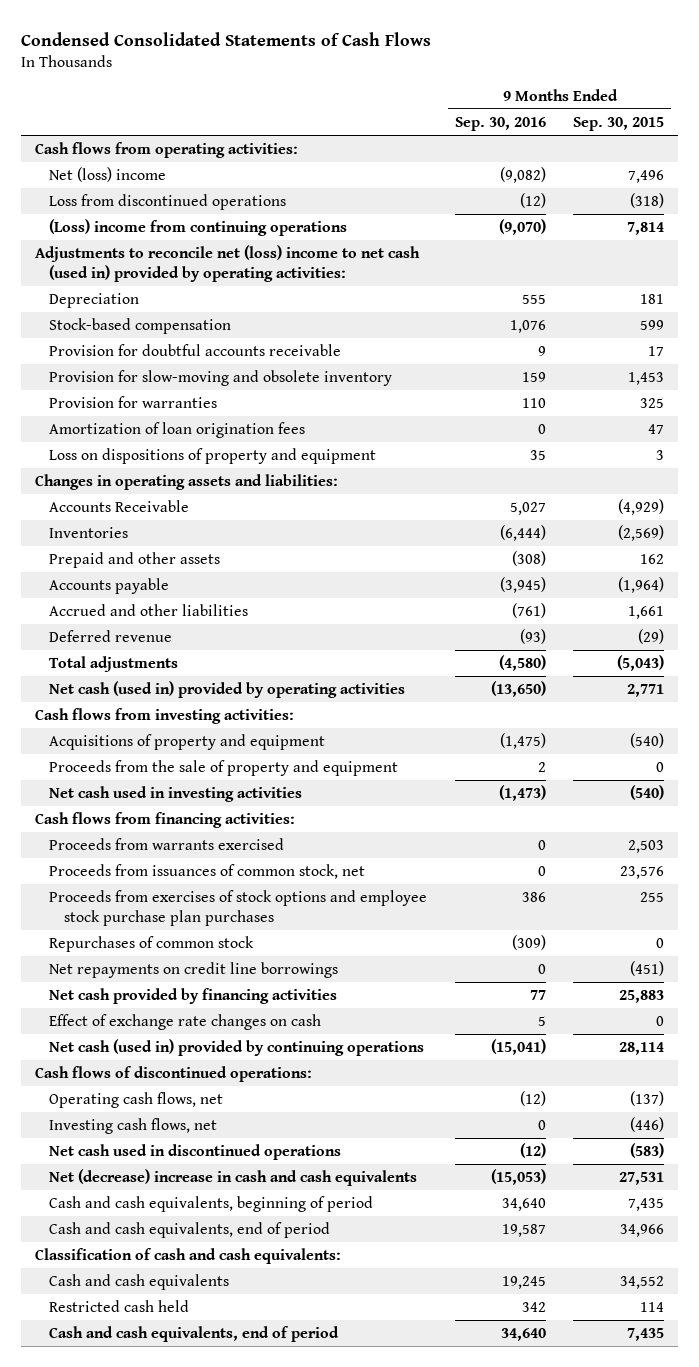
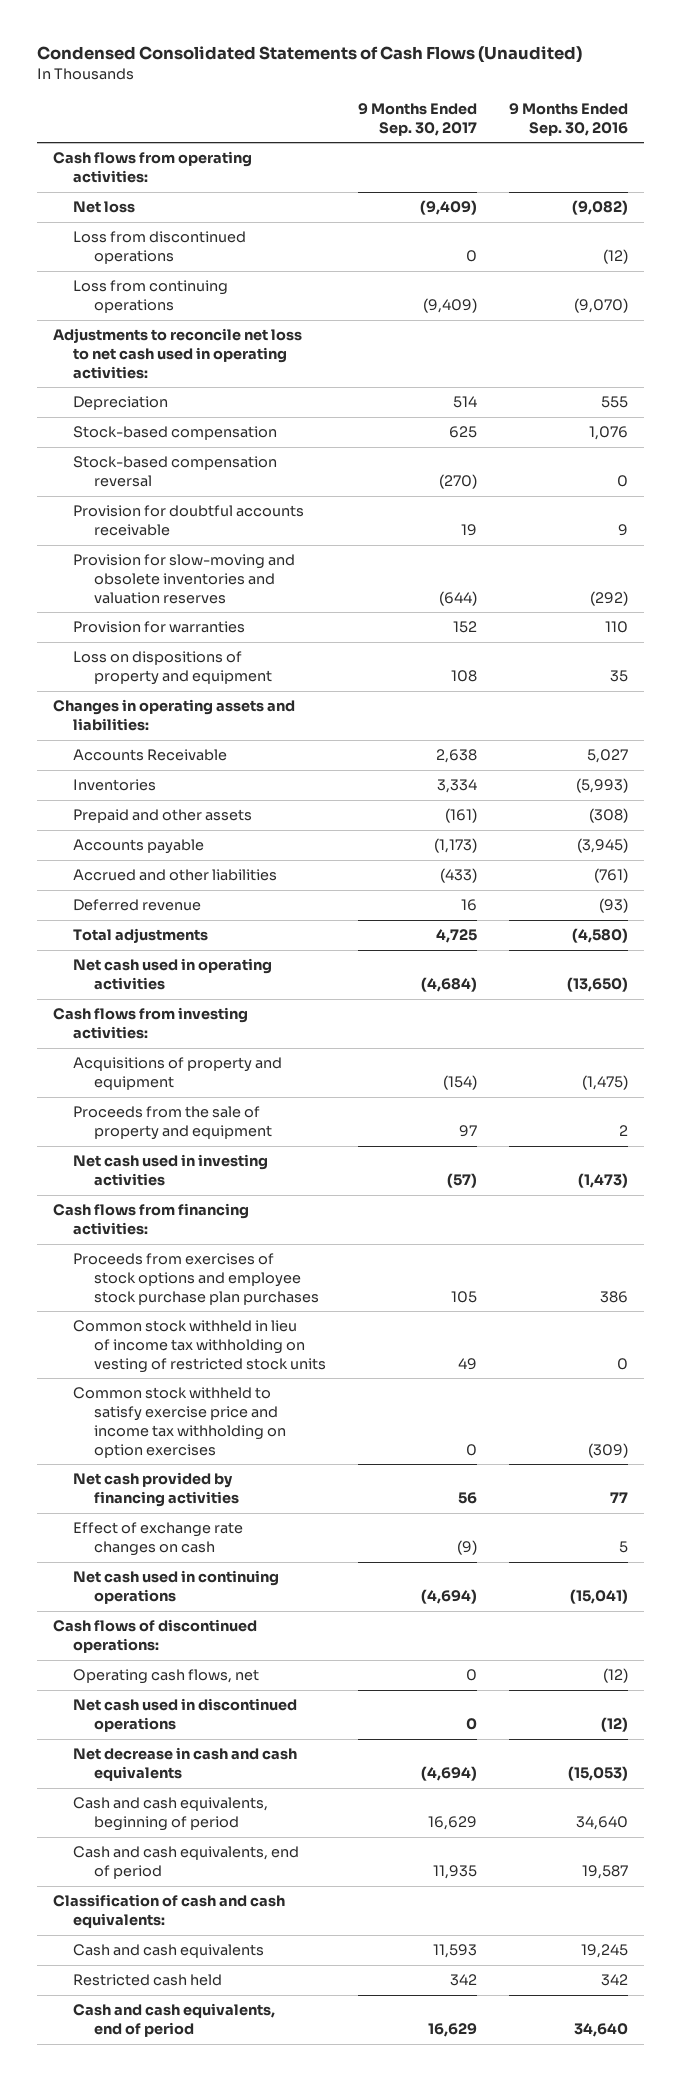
- Condensed Consolidated Statements of Cash Flows
+ Condensed Consolidated Statements of Cash Flows (Unaudited)
- | 9 Months Ended Sep. 30, 2016 | 9 Months Ended Sep. 30, 2015
+ | 9 Months Ended Sep. 30, 2017 | 9 Months Ended Sep. 30, 2016
- Net (loss) income | (9,082) | 7,496
+ Net loss | (9,409) | (9,082)
- (Loss) income from continuing operations | (9,070) | 7,814
- Adjustments to reconcile net (loss) income to net cash (used in) provided by operating activities:
+ Loss from continuing operations | (9,409) | (9,070)
+ Adjustments to reconcile net loss to net cash used in operating activities:
+ Stock-based compensation reversal | (270) | 0
- Provision for slow-moving and obsolete inventory | 159 | 1,453
+ Provision for slow-moving and obsolete inventories and valuation reserves | (644) | (292)
- Amortization of loan origination fees | 0 | 47
- Inventories | (6,444) | (2,569)
+ Inventories | 3,334 | (5,993)
- Net cash (used in) provided by operating activities | (13,650) | 2,771
+ Net cash used in operating activities | (4,684) | (13,650)
- Proceeds from warrants exercised | 0 | 2,503
- Proceeds from issuances of common stock, net | 0 | 23,576
- Repurchases of common stock | (309) | 0
- Net repayments on credit line borrowings | 0 | (451)
+ Common stock withheld in lieu of income tax withholding on vesting of restricted stock units | 49 | 0
+ Common stock withheld to satisfy exercise price and income tax withholding on option exercises | 0 | (309)
- Net cash (used in) provided by continuing operations | (15,041) | 28,114
+ Net cash used in continuing operations | (4,694) | (15,041)
- Investing cash flows, net | 0 | (446)
- Net (decrease) increase in cash and cash equivalents | (15,053) | 27,531
+ Net decrease in cash and cash equivalents | (4,694) | (15,053)

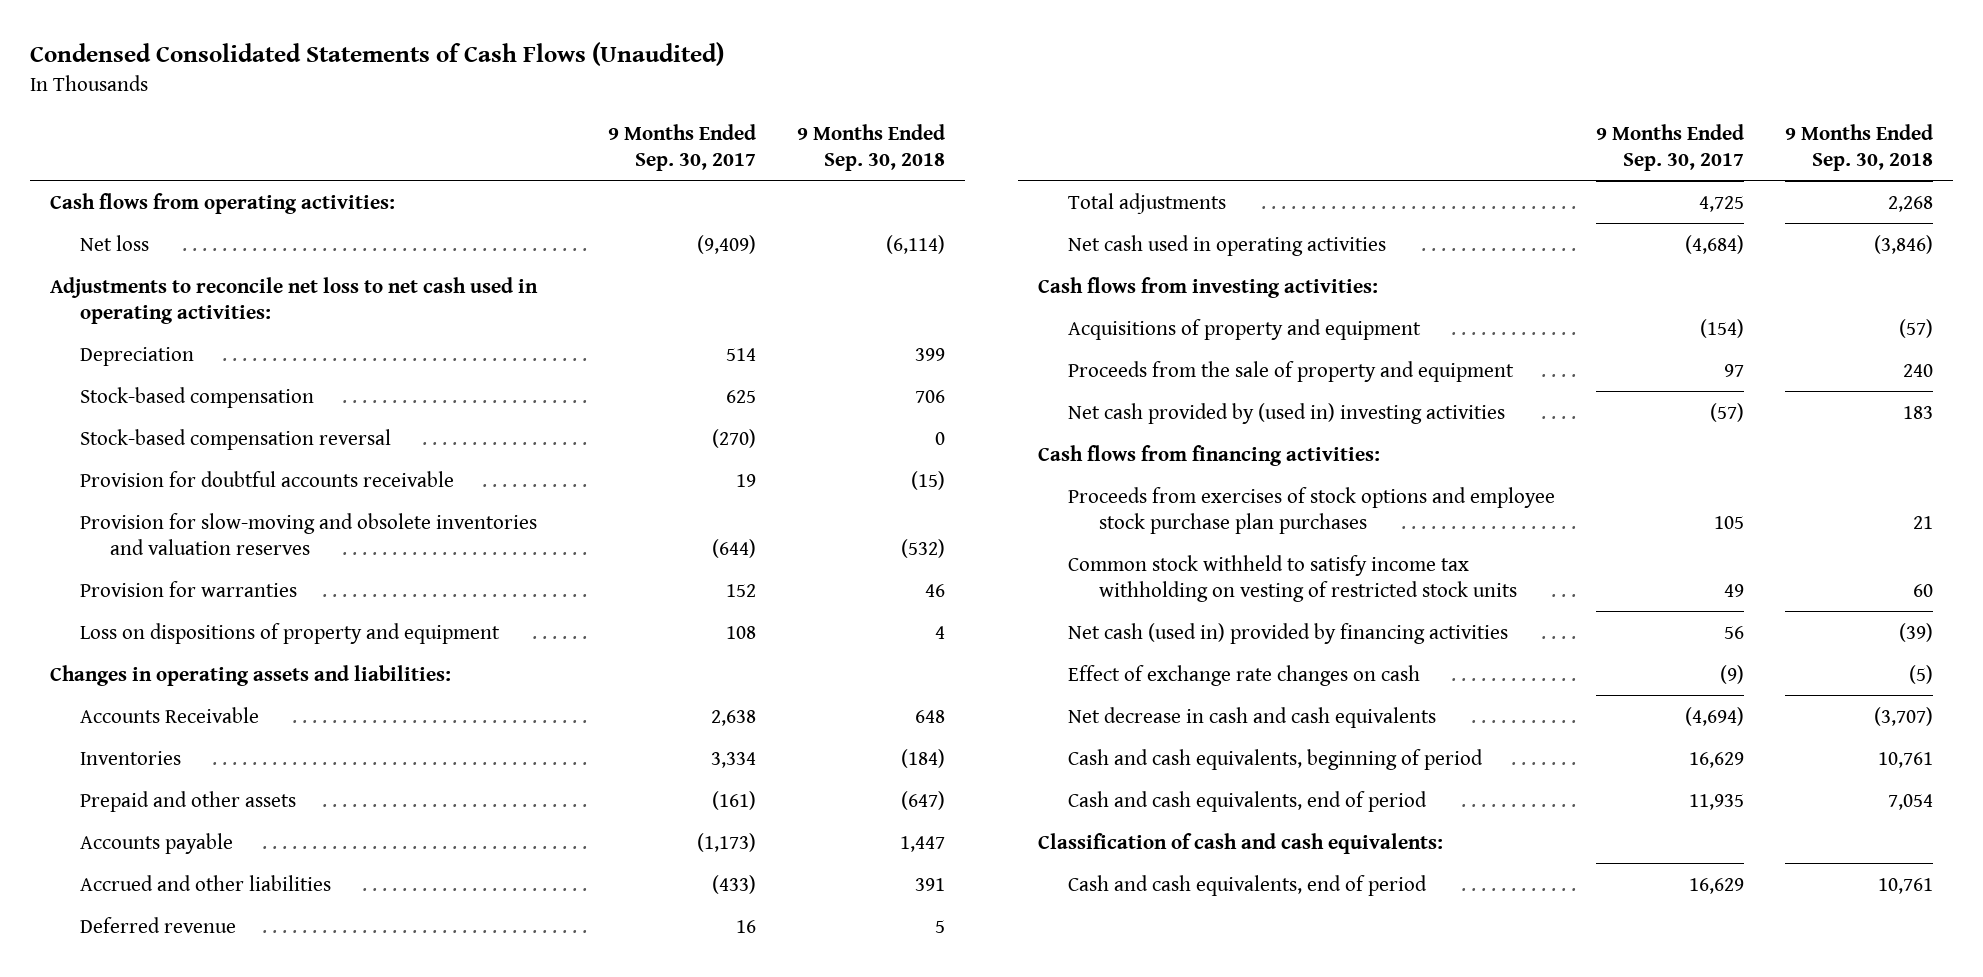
- | 9 Months Ended Sep. 30, 2017 | 9 Months Ended Sep. 30, 2016
+ | 9 Months Ended Sep. 30, 2017 | 9 Months Ended Sep. 30, 2018
- Loss from discontinued operations | 0 | (12)
- Loss from continuing operations | (9,409) | (9,070)
- Net cash used in investing activities | (57) | (1,473)
+ Net cash provided by (used in) investing activities | (57) | 183
- Common stock withheld in lieu of income tax withholding on vesting of restricted stock units | 49 | 0
- Common stock withheld to satisfy exercise price and income tax withholding on option exercises | 0 | (309)
- Net cash provided by financing activities | 56 | 77
+ Common stock withheld to satisfy income tax withholding on vesting of restricted stock units | 49 | 60
+ Net cash (used in) provided by financing activities | 56 | (39)
- Net cash used in continuing operations | (4,694) | (15,041)
- Cash flows of discontinued operations:
- Operating cash flows, net | 0 | (12)
- Net cash used in discontinued operations | 0 | (12)
- Cash and cash equivalents | 11,593 | 19,245
- Restricted cash held | 342 | 342

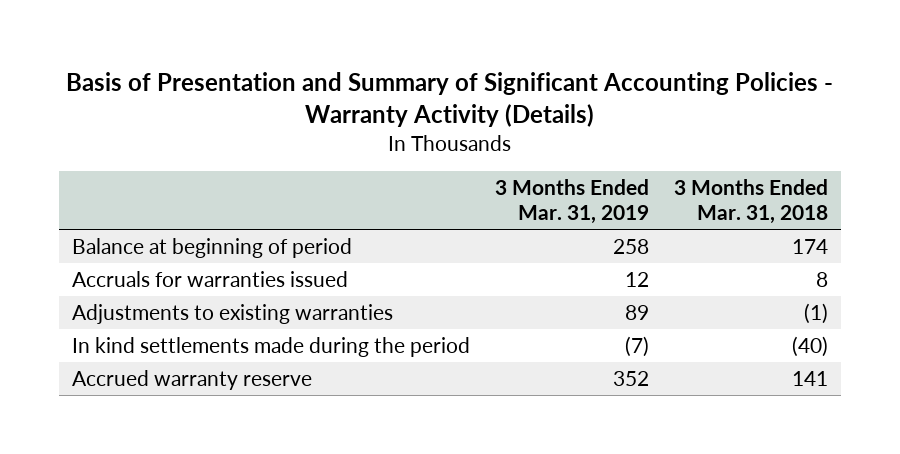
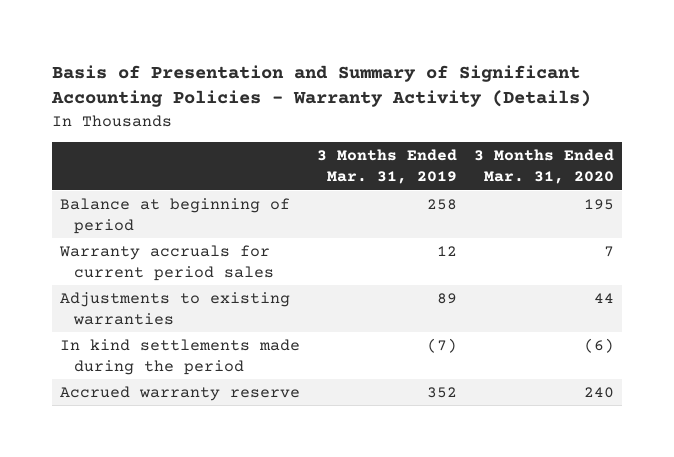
- | 3 Months Ended Mar. 31, 2019 | 3 Months Ended Mar. 31, 2018
+ | 3 Months Ended Mar. 31, 2019 | 3 Months Ended Mar. 31, 2020
- Accruals for warranties issued | 12 | 8
+ Warranty accruals for current period sales | 12 | 7

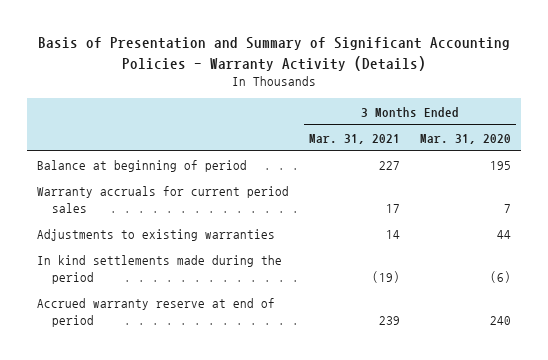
- | 3 Months Ended Mar. 31, 2019 | 3 Months Ended Mar. 31, 2020
+ | 3 Months Ended Mar. 31, 2021 | 3 Months Ended Mar. 31, 2020
- Accrued warranty reserve | 352 | 240
+ Accrued warranty reserve at end of period | 239 | 240

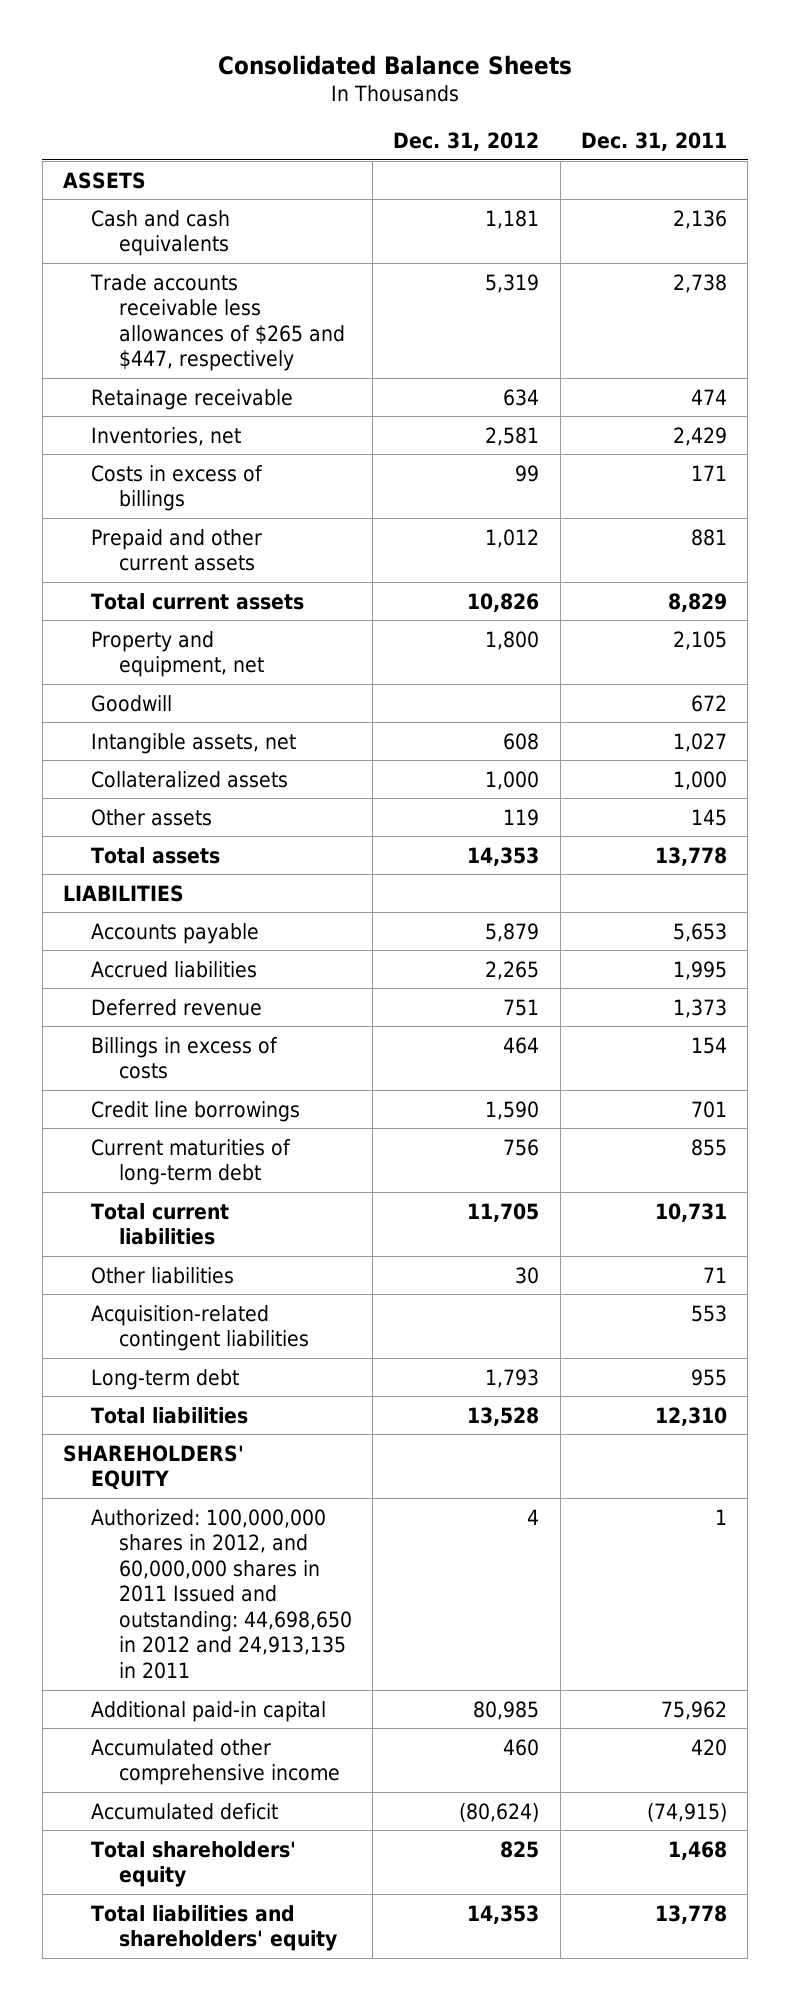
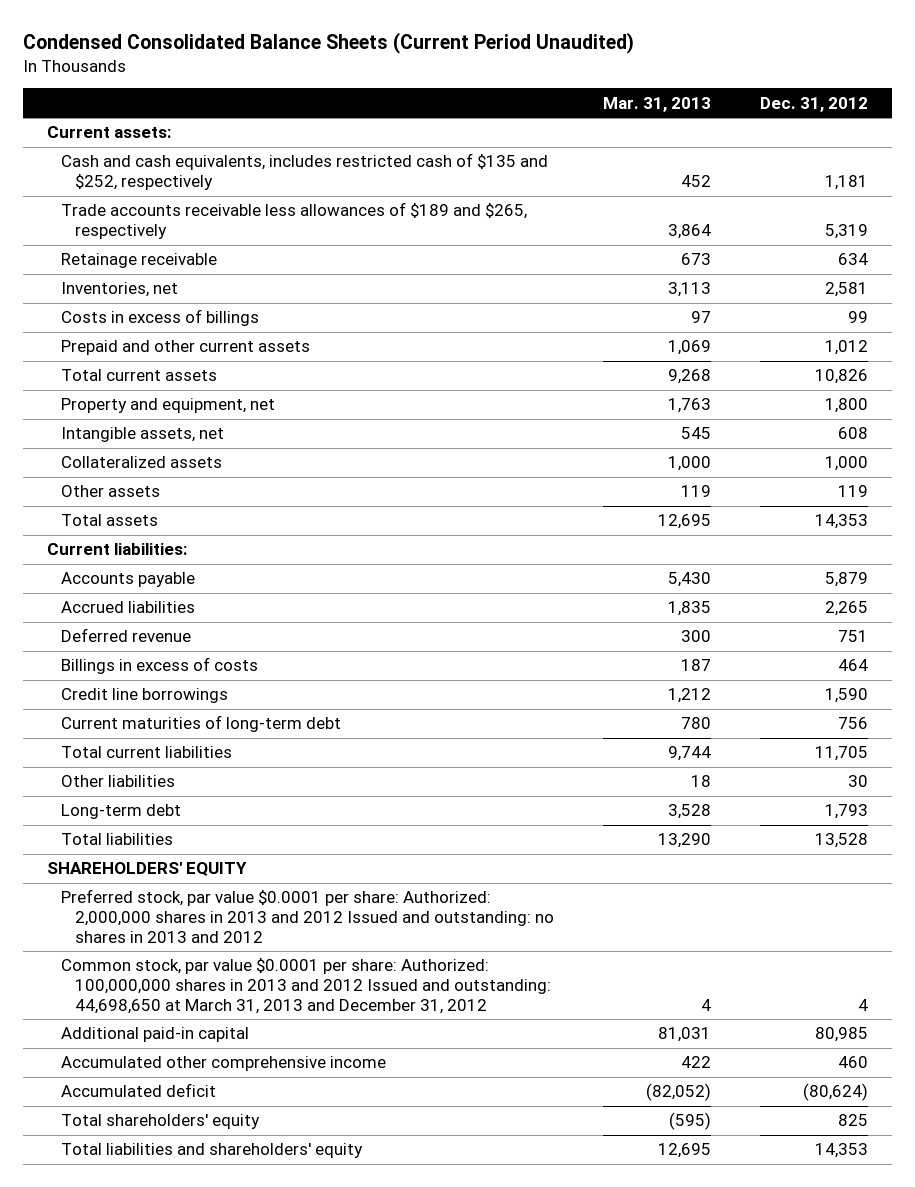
- Consolidated Balance Sheets
+ Condensed Consolidated Balance Sheets (Current Period Unaudited)
- | Dec. 31, 2012 | Dec. 31, 2011
+ | Mar. 31, 2013 | Dec. 31, 2012
- ASSETS
- Cash and cash equivalents | 1,181 | 2,136
- Trade accounts receivable less allowances of $265 and $447, respectively | 5,319 | 2,738
+ Current assets:
+ Cash and cash equivalents, includes restricted cash of $135 and $252, respectively | 452 | 1,181
+ Trade accounts receivable less allowances of $189 and $265, respectively | 3,864 | 5,319
- Goodwill | | 672
- LIABILITIES
+ Current liabilities:
- Acquisition-related contingent liabilities | | 553
- Authorized: 100,000,000 shares in 2012, and 60,000,000 shares in 2011 Issued and outstanding: 44,698,650 in 2012 and 24,913,135 in 2011 | 4 | 1
+ Preferred stock, par value $0.0001 per share: Authorized: 2,000,000 shares in 2013 and 2012 Issued and outstanding: no shares in 2013 and 2012
+ Common stock, par value $0.0001 per share: Authorized: 100,000,000 shares in 2013 and 2012 Issued and outstanding: 44,698,650 at March 31, 2013 and December 31, 2012 | 4 | 4

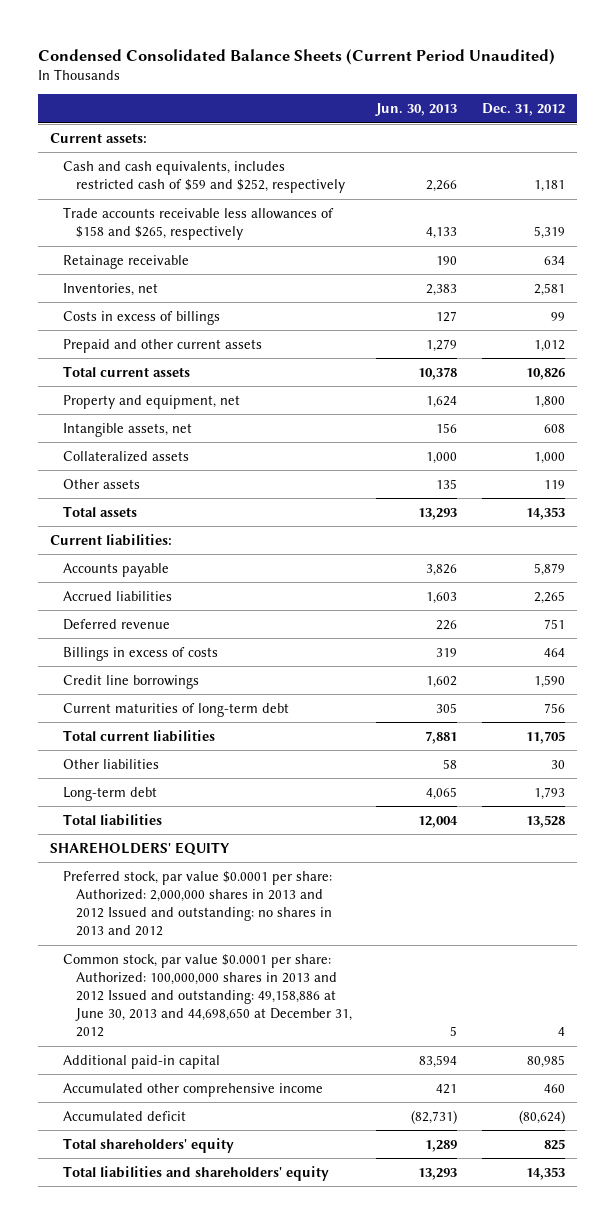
- | Mar. 31, 2013 | Dec. 31, 2012
+ | Jun. 30, 2013 | Dec. 31, 2012
- Cash and cash equivalents, includes restricted cash of $135 and $252, respectively | 452 | 1,181
- Trade accounts receivable less allowances of $189 and $265, respectively | 3,864 | 5,319
+ Cash and cash equivalents, includes restricted cash of $59 and $252, respectively | 2,266 | 1,181
+ Trade accounts receivable less allowances of $158 and $265, respectively | 4,133 | 5,319
- Common stock, par value $0.0001 per share: Authorized: 100,000,000 shares in 2013 and 2012 Issued and outstanding: 44,698,650 at March 31, 2013 and December 31, 2012 | 4 | 4
+ Common stock, par value $0.0001 per share: Authorized: 100,000,000 shares in 2013 and 2012 Issued and outstanding: 49,158,886 at June 30, 2013 and 44,698,650 at December 31, 2012 | 5 | 4

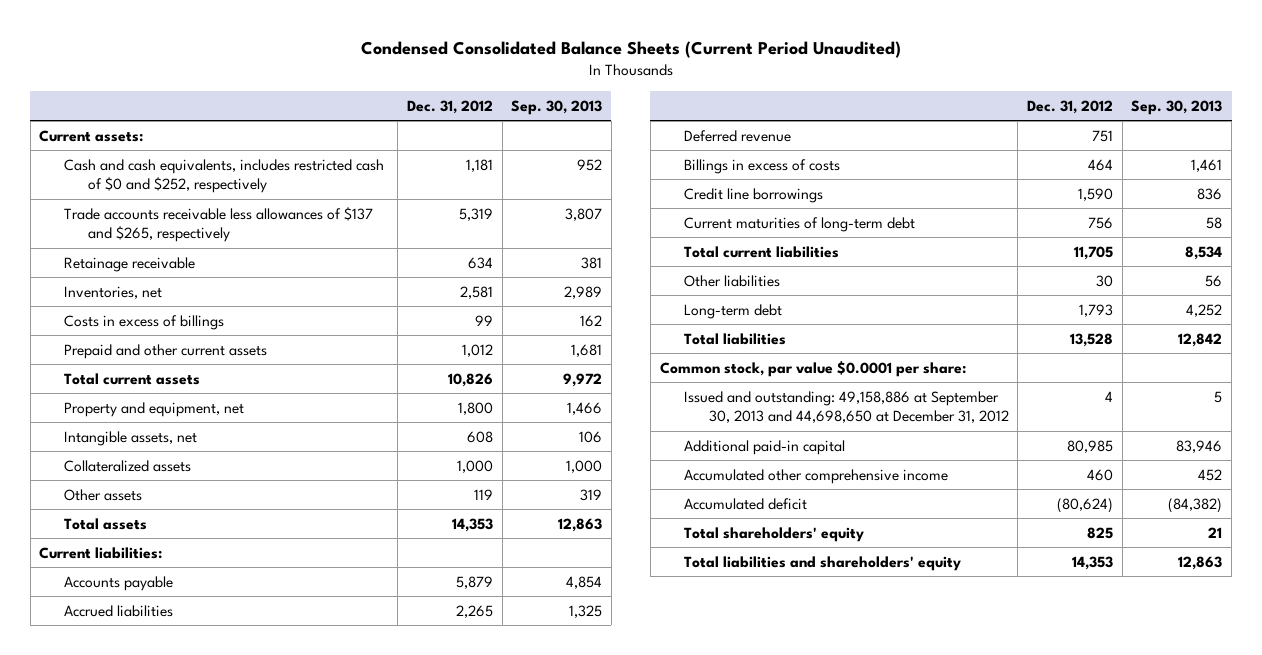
- | Jun. 30, 2013 | Dec. 31, 2012
+ | Dec. 31, 2012 | Sep. 30, 2013
- Cash and cash equivalents, includes restricted cash of $59 and $252, respectively | 2,266 | 1,181
- Trade accounts receivable less allowances of $158 and $265, respectively | 4,133 | 5,319
+ Cash and cash equivalents, includes restricted cash of $0 and $252, respectively | 1,181 | 952
+ Trade accounts receivable less allowances of $137 and $265, respectively | 5,319 | 3,807
- SHAREHOLDERS' EQUITY
- Preferred stock, par value $0.0001 per share: Authorized: 2,000,000 shares in 2013 and 2012 Issued and outstanding: no shares in 2013 and 2012
- Common stock, par value $0.0001 per share: Authorized: 100,000,000 shares in 2013 and 2012 Issued and outstanding: 49,158,886 at June 30, 2013 and 44,698,650 at December 31, 2012 | 5 | 4
+ Common stock, par value $0.0001 per share:
+ Issued and outstanding: 49,158,886 at September 30, 2013 and 44,698,650 at December 31, 2012 | 4 | 5

